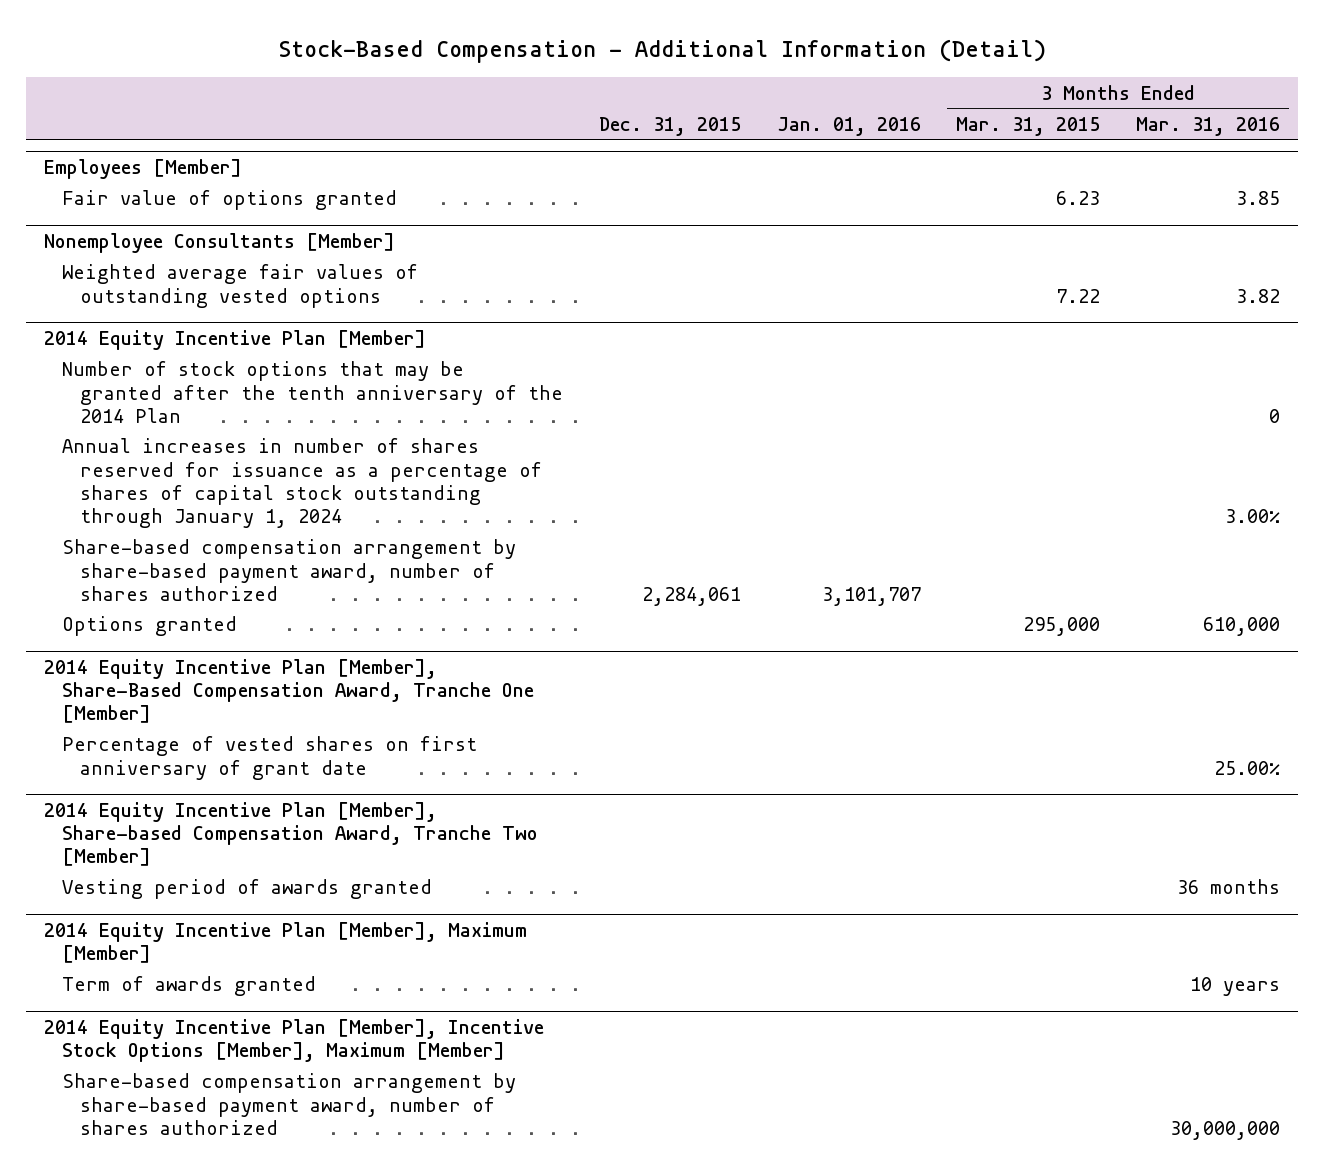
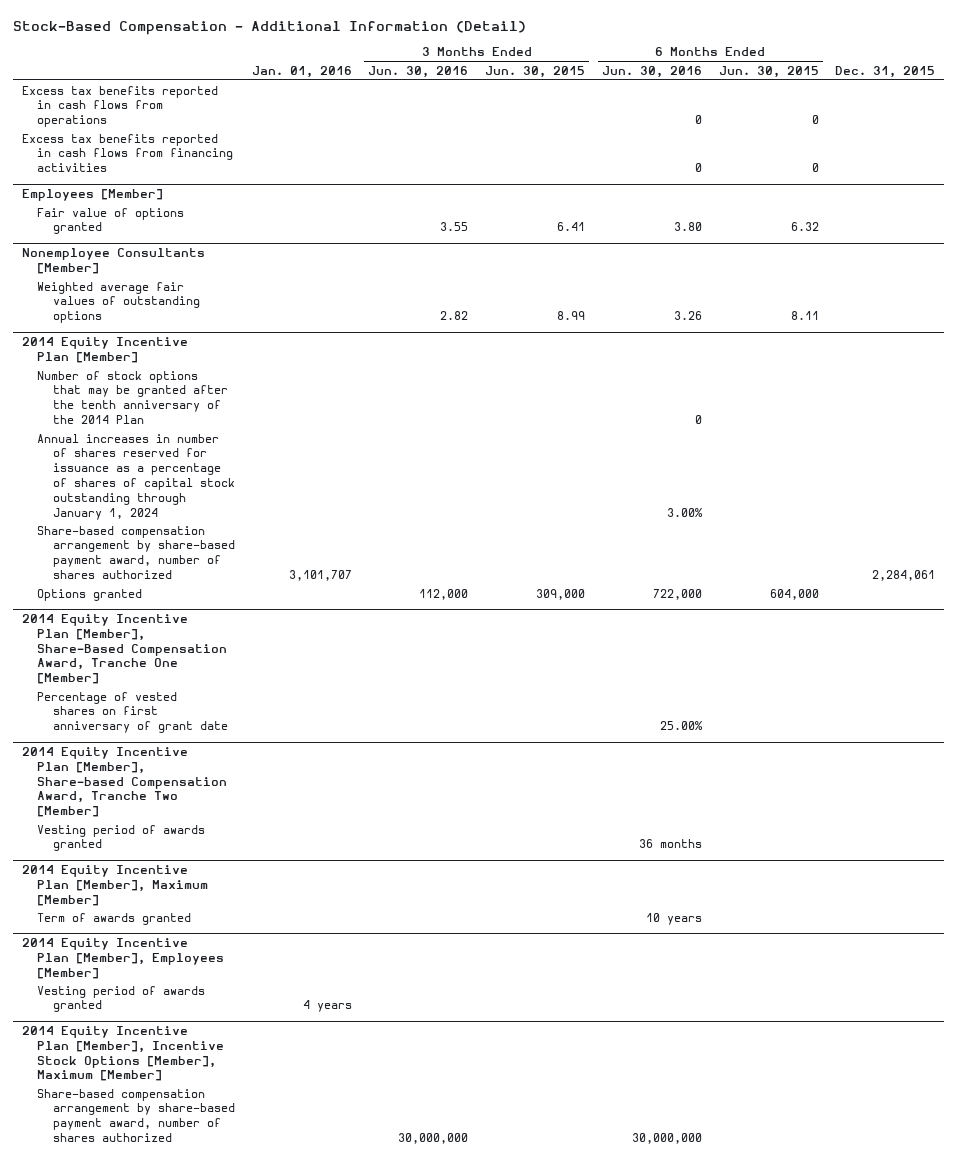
- | Dec. 31, 2015 | Jan. 01, 2016 | 3 Months Ended Mar. 31, 2015 | 3 Months Ended Mar. 31, 2016
+ | Jan. 01, 2016 | 3 Months Ended Jun. 30, 2016 | 3 Months Ended Jun. 30, 2015 | 6 Months Ended Jun. 30, 2016 | 6 Months Ended Jun. 30, 2015 | Dec. 31, 2015
+ Excess tax benefits reported in cash flows from operations | | | | 0 | 0 |
+ Excess tax benefits reported in cash flows from financing activities | | | | 0 | 0 |
@ Nonemployee Consultants [Member]
- Weighted average fair values of outstanding vested options | | | 7.22 | 3.82
+ Weighted average fair values of outstanding options | | 2.82 | 8.99 | 3.26 | 8.11 |
+ 2014 Equity Incentive Plan [Member], Employees [Member]
+ Vesting period of awards granted | 4 years | | | | |

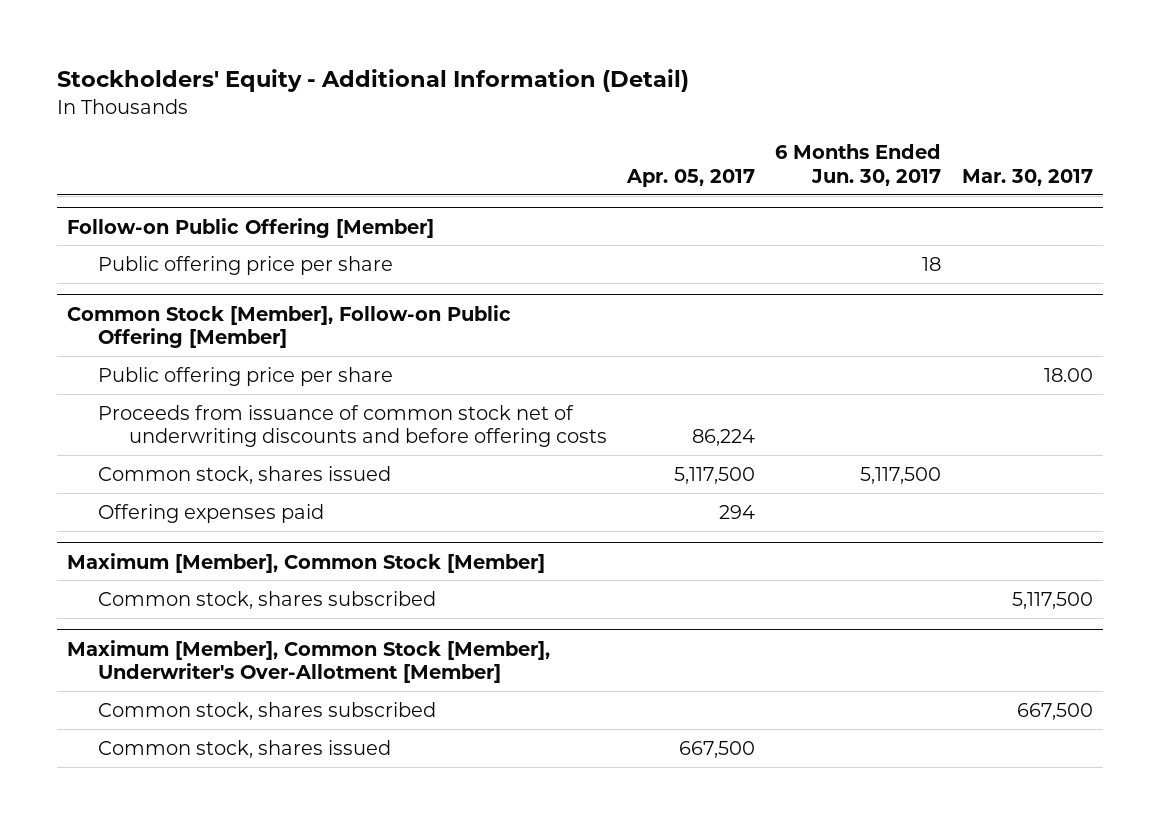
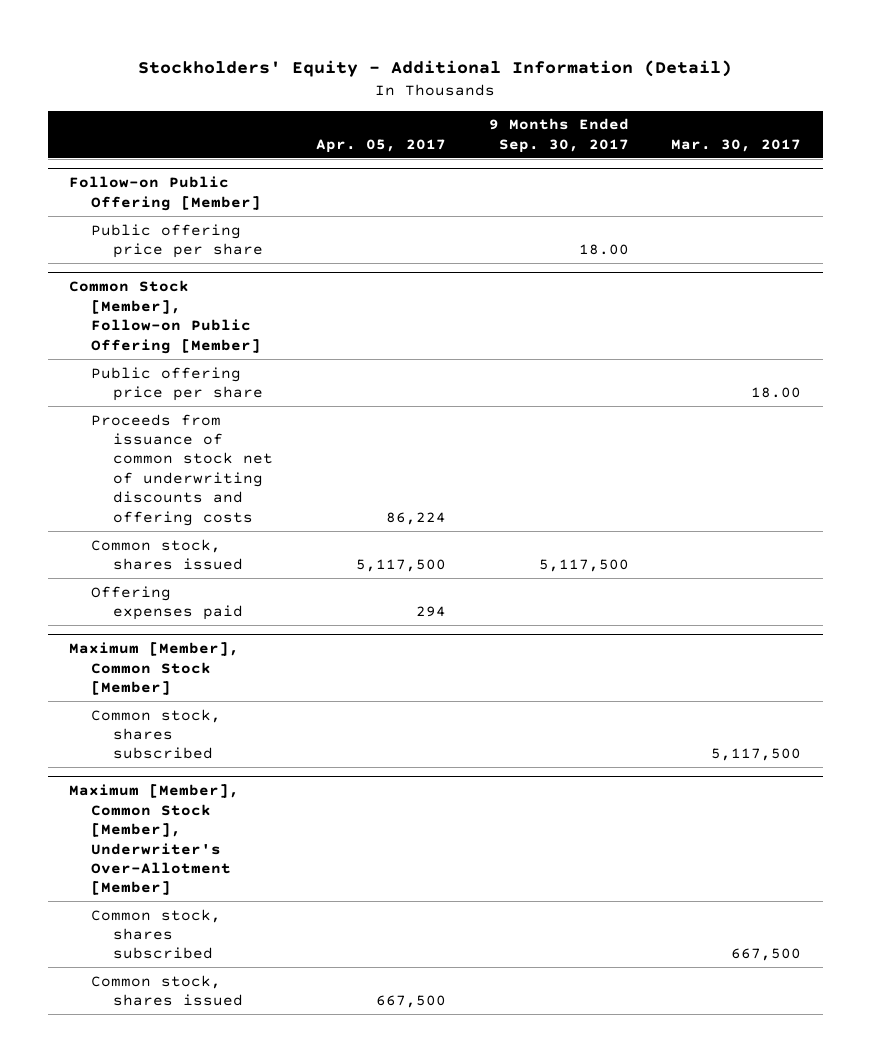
- | Apr. 05, 2017 | 6 Months Ended Jun. 30, 2017 | Mar. 30, 2017
+ | Apr. 05, 2017 | 9 Months Ended Sep. 30, 2017 | Mar. 30, 2017
@ Common Stock [Member], Follow-on Public Offering [Member]
- Proceeds from issuance of common stock net of underwriting discounts and before offering costs | 86,224 | |
+ Proceeds from issuance of common stock net of underwriting discounts and offering costs | 86,224 | |

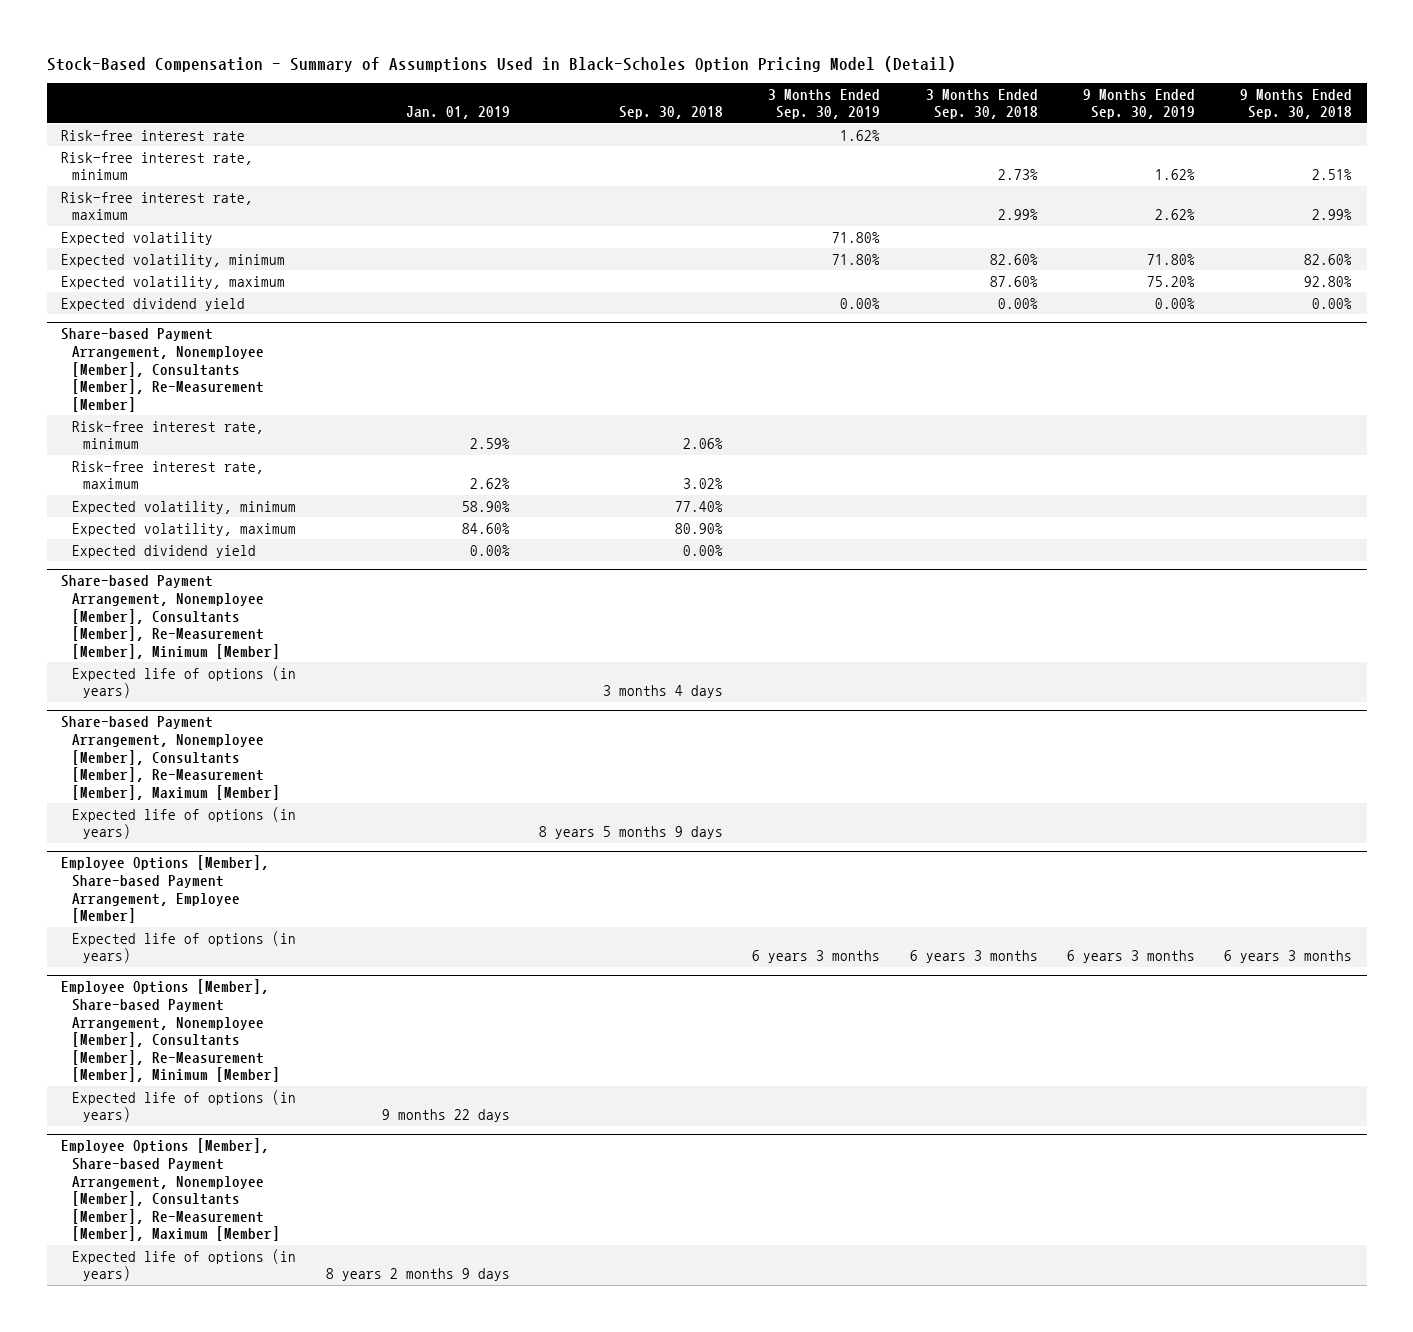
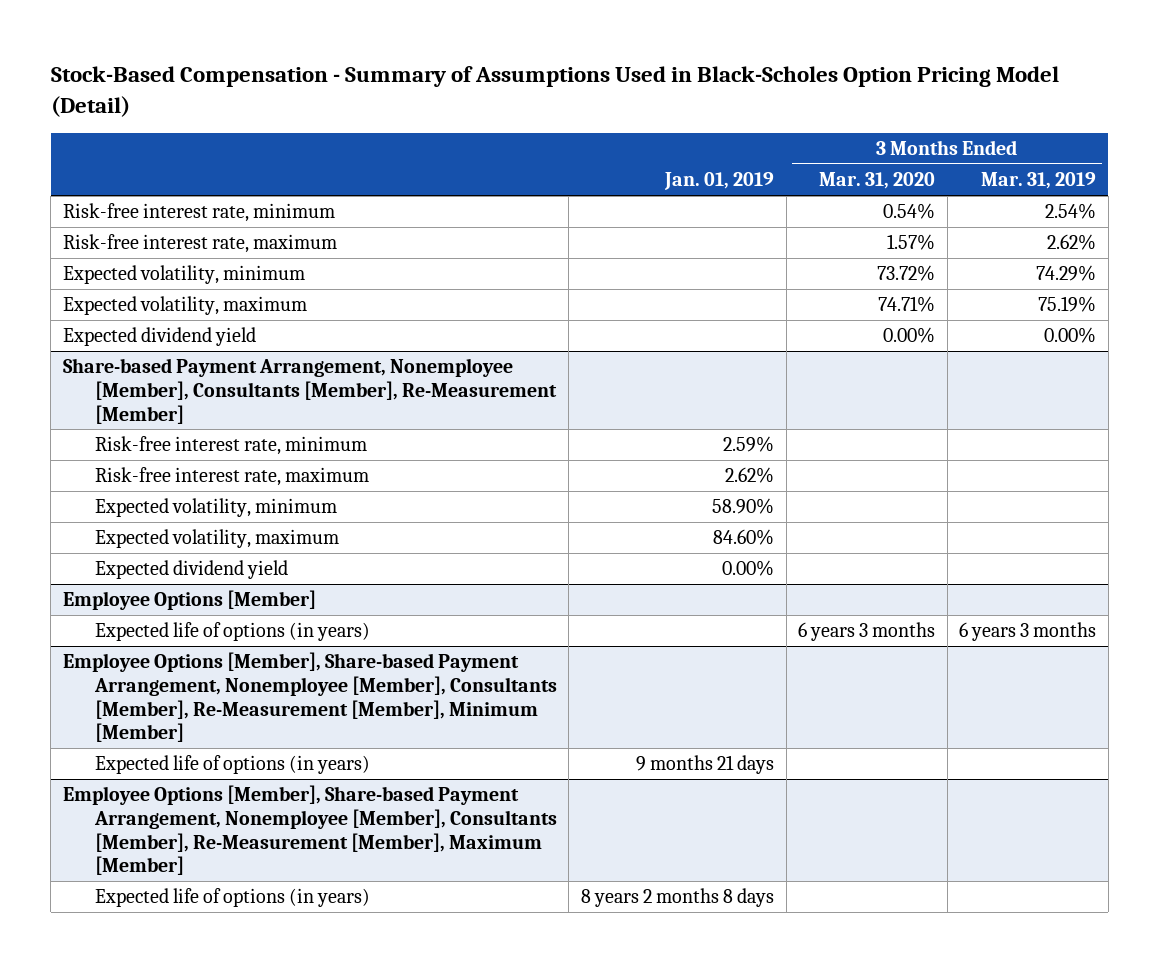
- | Jan. 01, 2019 | Sep. 30, 2018 | 3 Months Ended Sep. 30, 2019 | 3 Months Ended Sep. 30, 2018 | 9 Months Ended Sep. 30, 2019 | 9 Months Ended Sep. 30, 2018
+ | Jan. 01, 2019 | 3 Months Ended Mar. 31, 2020 | 3 Months Ended Mar. 31, 2019
- Risk-free interest rate | | | 1.62% | | |
- Expected volatility | | | 71.80% | | |
- Share-based Payment Arrangement, Nonemployee [Member], Consultants [Member], Re-Measurement [Member], Minimum [Member]
- Expected life of options (in years) | | 3 months 4 days | | | |
- Share-based Payment Arrangement, Nonemployee [Member], Consultants [Member], Re-Measurement [Member], Maximum [Member]
- Expected life of options (in years) | | 8 years 5 months 9 days | | | |
- Employee Options [Member], Share-based Payment Arrangement, Employee [Member]
+ Employee Options [Member]
@ Employee Options [Member], Share-based Payment Arrangement, Nonemployee [Member], Consultants [Member], Re-Measurement [Member], Minimum [Member]
- Expected life of options (in years) | 9 months 22 days | | | | |
+ Expected life of options (in years) | 9 months 21 days | |
@ Employee Options [Member], Share-based Payment Arrangement, Nonemployee [Member], Consultants [Member], Re-Measurement [Member], Maximum [Member]
- Expected life of options (in years) | 8 years 2 months 9 days | | | | |
+ Expected life of options (in years) | 8 years 2 months 8 days | |

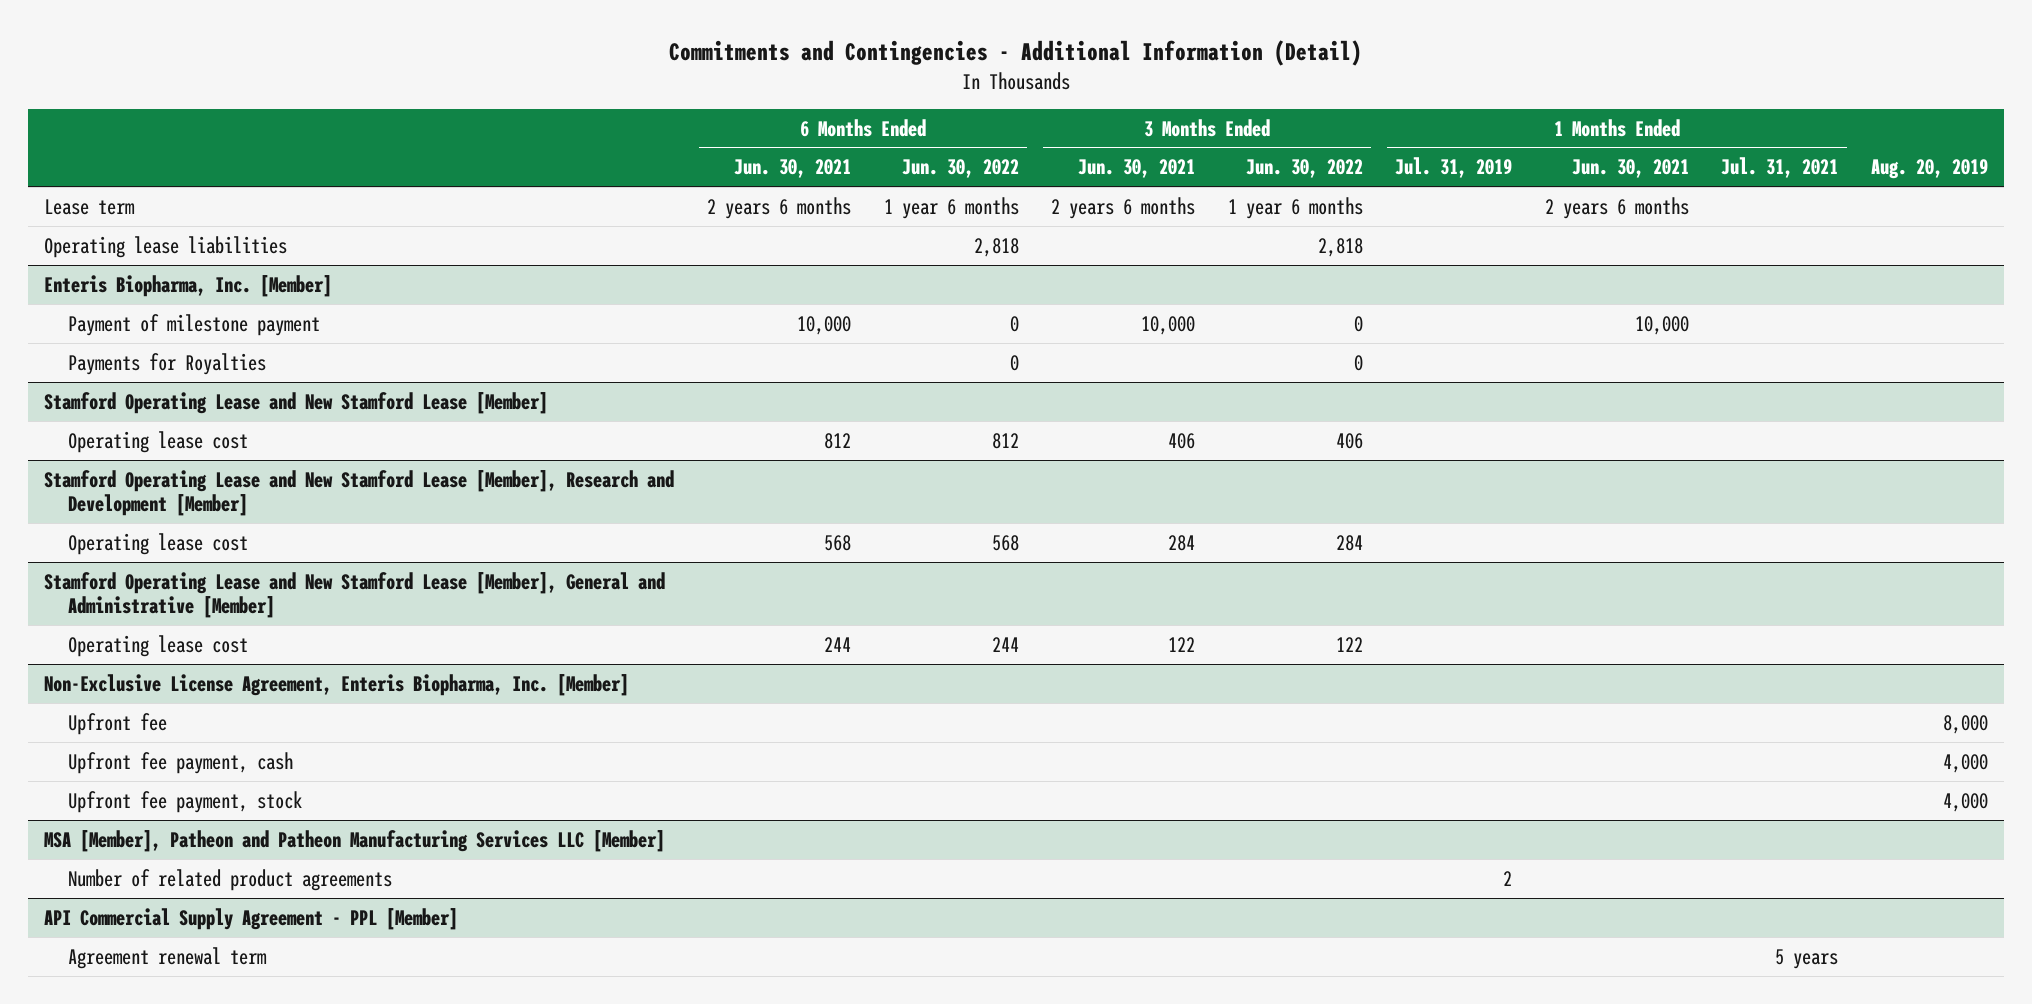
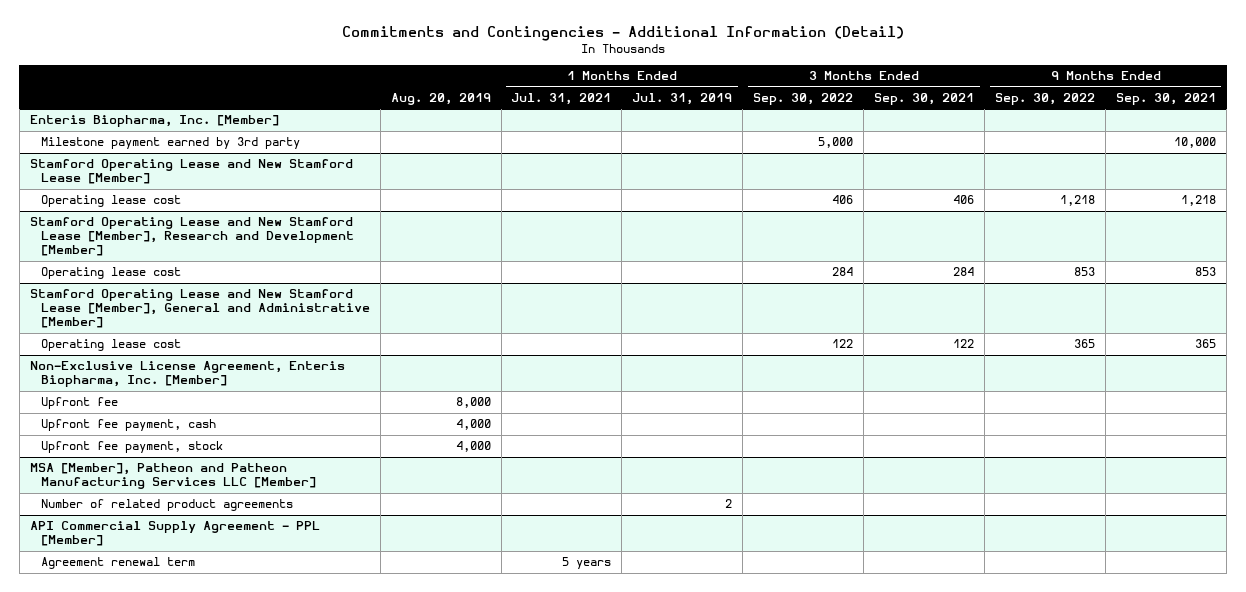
- | 6 Months Ended Jun. 30, 2021 | 6 Months Ended Jun. 30, 2022 | 3 Months Ended Jun. 30, 2021 | 3 Months Ended Jun. 30, 2022 | 1 Months Ended Jul. 31, 2019 | 1 Months Ended Jun. 30, 2021 | 1 Months Ended Jul. 31, 2021 | Aug. 20, 2019
+ | Aug. 20, 2019 | 1 Months Ended Jul. 31, 2021 | 1 Months Ended Jul. 31, 2019 | 3 Months Ended Sep. 30, 2022 | 3 Months Ended Sep. 30, 2021 | 9 Months Ended Sep. 30, 2022 | 9 Months Ended Sep. 30, 2021
- Lease term | 2 years 6 months | 1 year 6 months | 2 years 6 months | 1 year 6 months | | 2 years 6 months | |
- Operating lease liabilities | | 2,818 | | 2,818 | | | |
@ Enteris Biopharma, Inc. [Member]
- Payment of milestone payment | 10,000 | 0 | 10,000 | 0 | | 10,000 | |
- Payments for Royalties | | 0 | | 0 | | | |
+ Milestone payment earned by 3rd party | | | | 5,000 | | | 10,000

